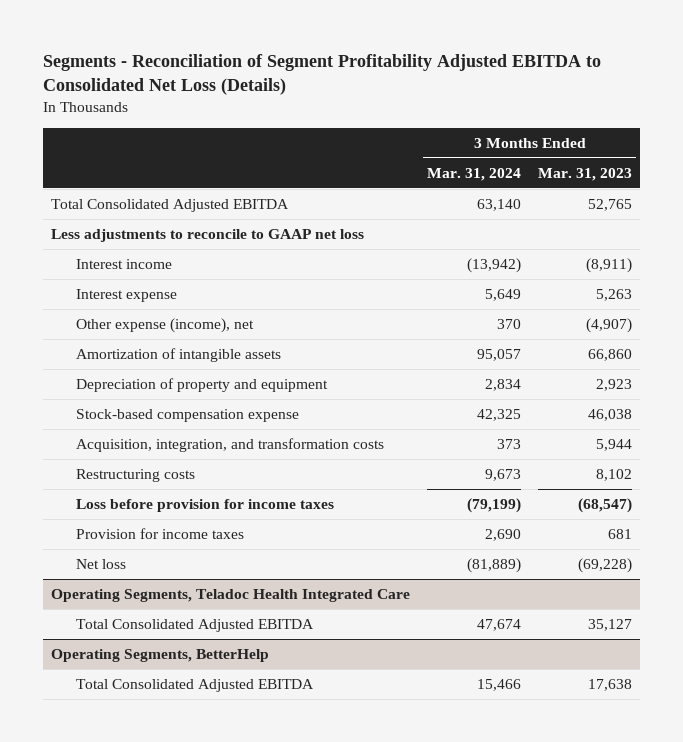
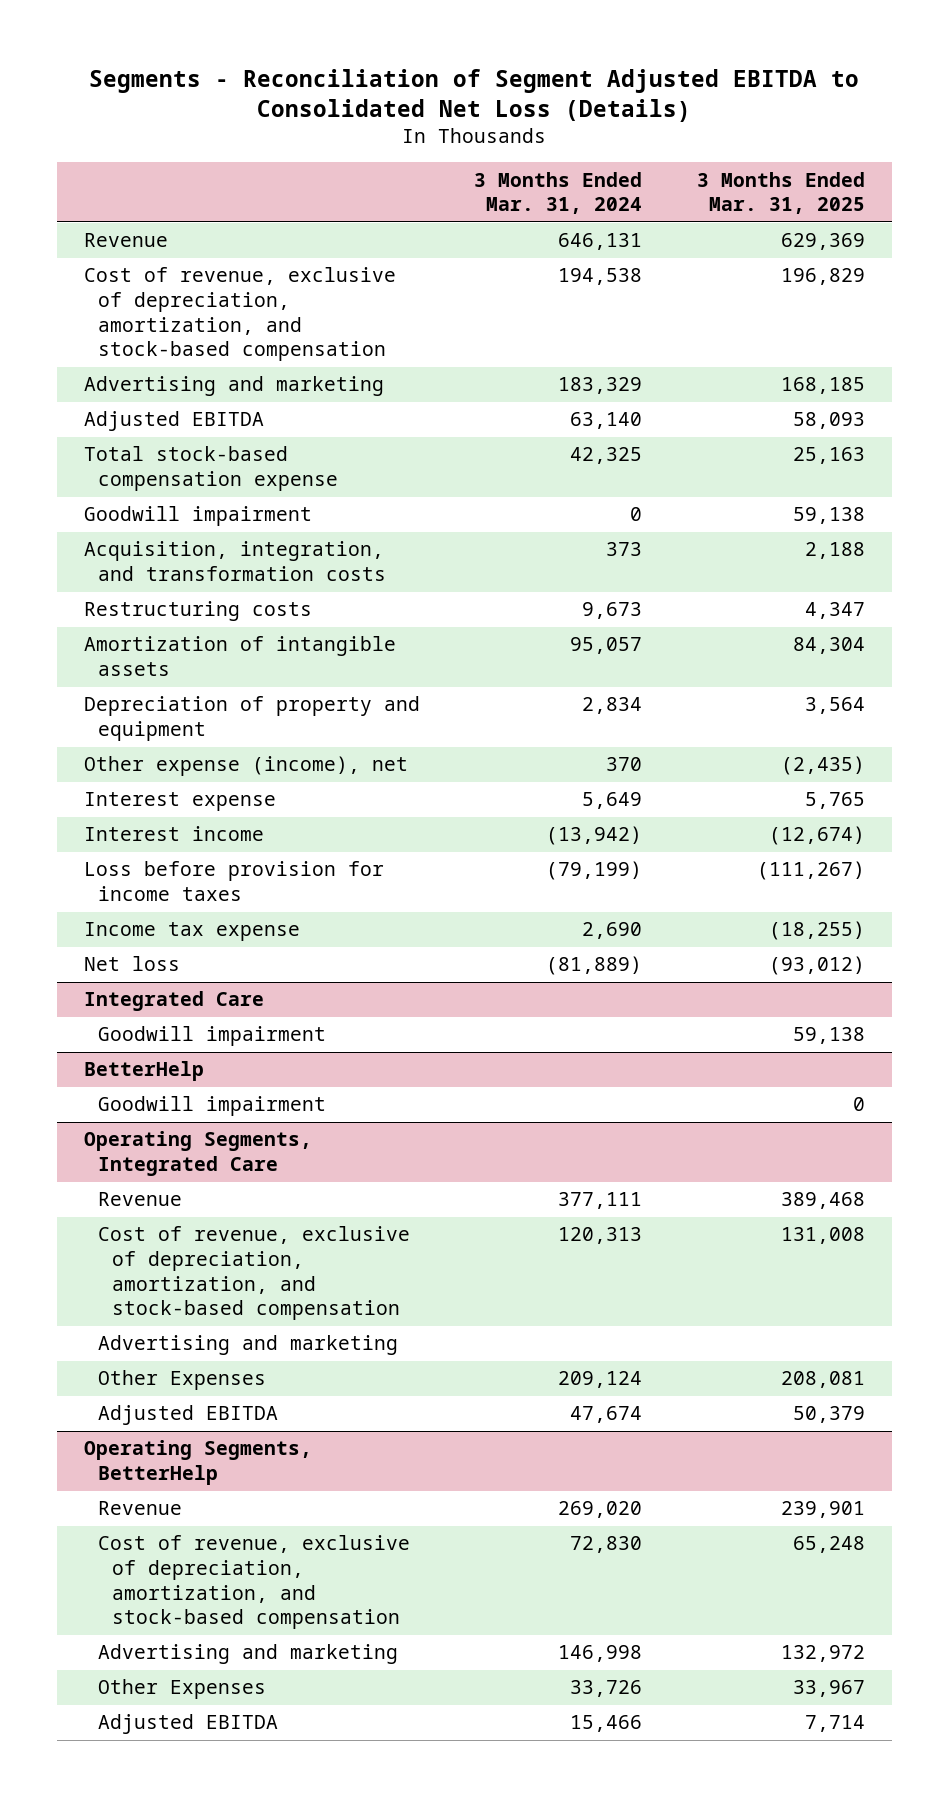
- Segments - Reconciliation of Segment Profitability Adjusted EBITDA to Consolidated Net Loss (Details)
+ Segments - Reconciliation of Segment Adjusted EBITDA to Consolidated Net Loss (Details)
- | 3 Months Ended Mar. 31, 2024 | 3 Months Ended Mar. 31, 2023
+ | 3 Months Ended Mar. 31, 2024 | 3 Months Ended Mar. 31, 2025
- Total Consolidated Adjusted EBITDA | 63,140 | 52,765
- Less adjustments to reconcile to GAAP net loss
- Stock-based compensation expense | 42,325 | 46,038
+ Revenue | 646,131 | 629,369
+ Cost of revenue, exclusive of depreciation, amortization, and stock-based compensation | 194,538 | 196,829
+ Advertising and marketing | 183,329 | 168,185
+ Adjusted EBITDA | 63,140 | 58,093
+ Total stock-based compensation expense | 42,325 | 25,163
+ Goodwill impairment | 0 | 59,138
moved down: Amortization of intangible assets | 95,057 | 84,304
moved down: Depreciation of property and equipment | 2,834 | 3,564
moved down: Other expense (income), net | 370 | (2,435)
moved down: Interest expense | 5,649 | 5,765
moved down: Interest income | (13,942) | (12,674)
- Provision for income taxes | 2,690 | 681
+ Income tax expense | 2,690 | (18,255)
- Operating Segments, Teladoc Health Integrated Care
- Total Consolidated Adjusted EBITDA | 47,674 | 35,127
+ Integrated Care
+ Goodwill impairment | | 59,138
+ BetterHelp
+ Goodwill impairment | | 0
+ Operating Segments, Integrated Care
+ Revenue | 377,111 | 389,468
+ Cost of revenue, exclusive of depreciation, amortization, and stock-based compensation | 120,313 | 131,008
+ Advertising and marketing
+ Other Expenses | 209,124 | 208,081
+ Adjusted EBITDA | 47,674 | 50,379
@ Operating Segments, BetterHelp
- Total Consolidated Adjusted EBITDA | 15,466 | 17,638
+ Revenue | 269,020 | 239,901
+ Cost of revenue, exclusive of depreciation, amortization, and stock-based compensation | 72,830 | 65,248
+ Advertising and marketing | 146,998 | 132,972
+ Other Expenses | 33,726 | 33,967
+ Adjusted EBITDA | 15,466 | 7,714

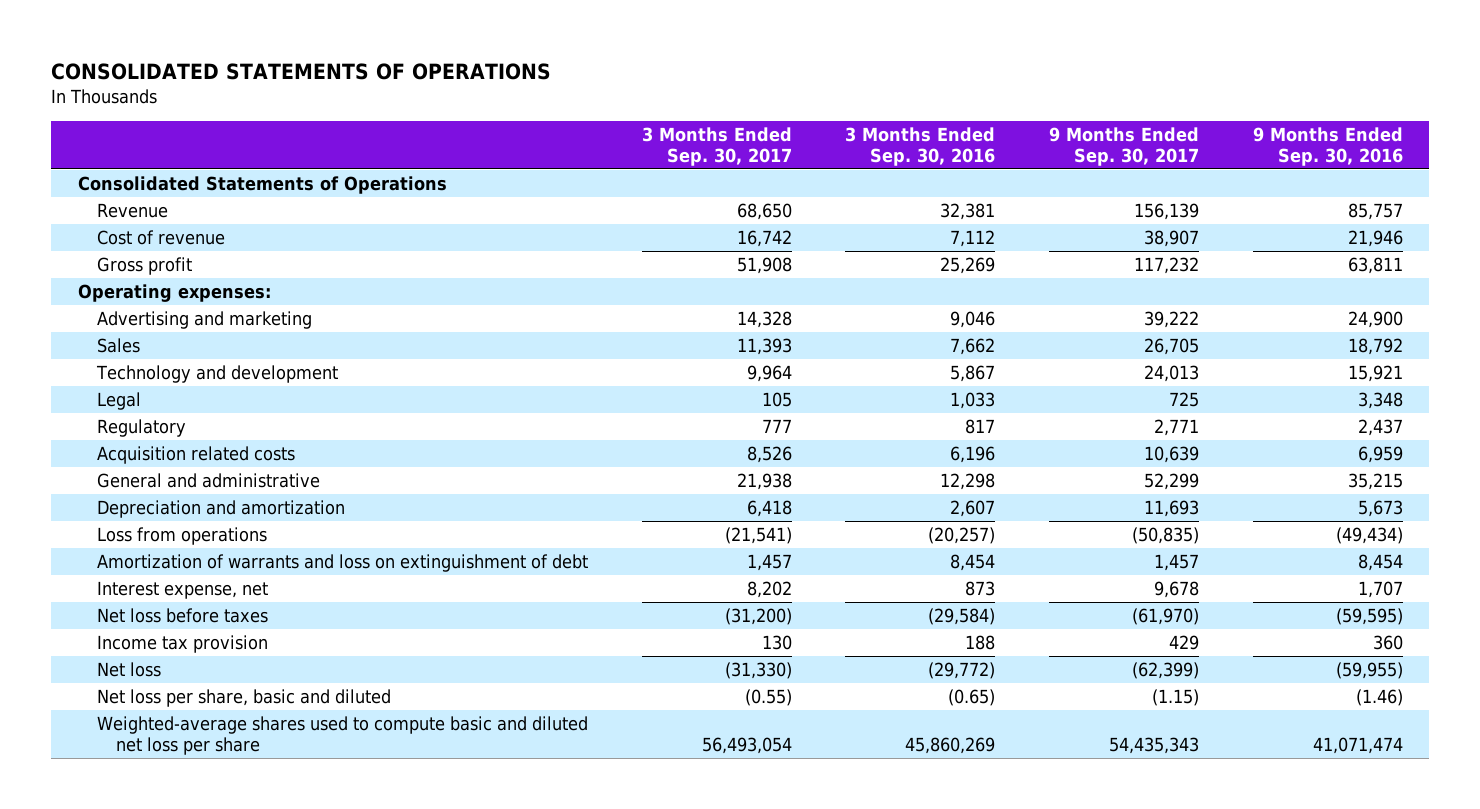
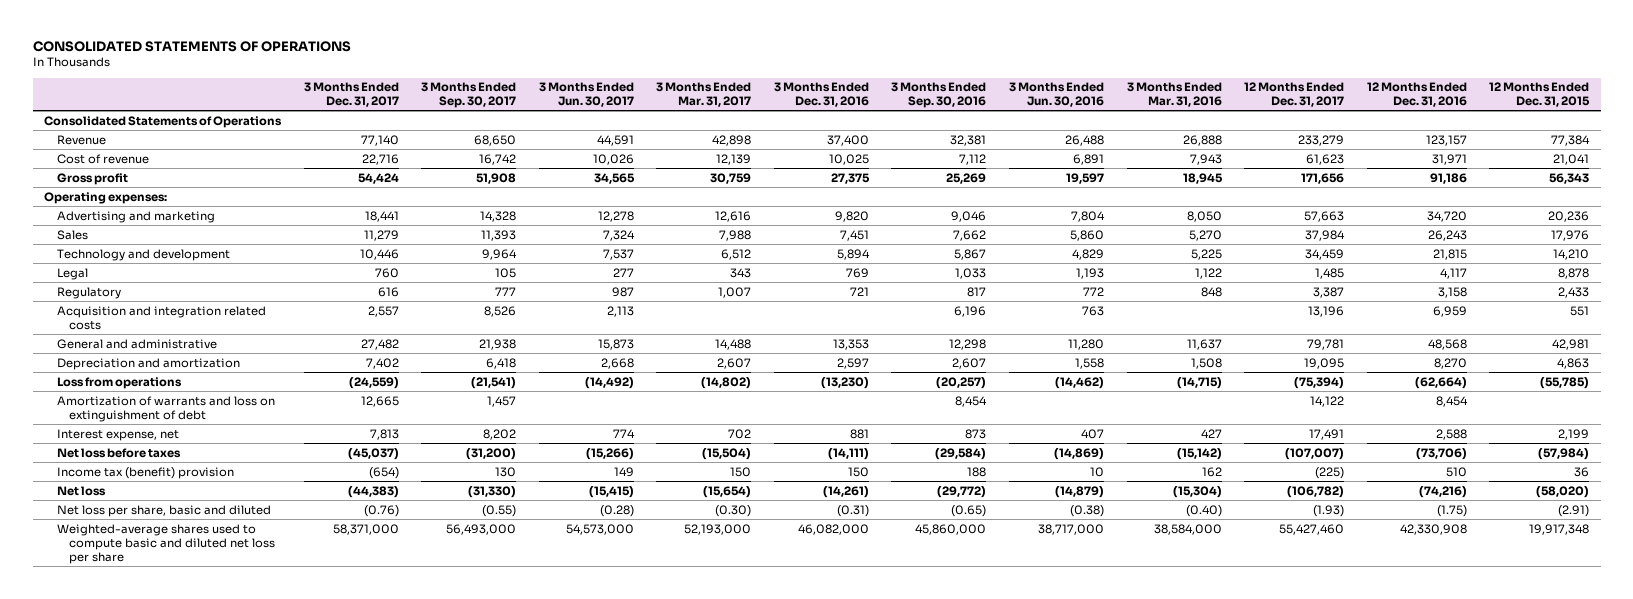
- | 3 Months Ended Sep. 30, 2017 | 3 Months Ended Sep. 30, 2016 | 9 Months Ended Sep. 30, 2017 | 9 Months Ended Sep. 30, 2016
+ | 3 Months Ended Dec. 31, 2017 | 3 Months Ended Sep. 30, 2017 | 3 Months Ended Jun. 30, 2017 | 3 Months Ended Mar. 31, 2017 | 3 Months Ended Dec. 31, 2016 | 3 Months Ended Sep. 30, 2016 | 3 Months Ended Jun. 30, 2016 | 3 Months Ended Mar. 31, 2016 | 12 Months Ended Dec. 31, 2017 | 12 Months Ended Dec. 31, 2016 | 12 Months Ended Dec. 31, 2015
- Acquisition related costs | 8,526 | 6,196 | 10,639 | 6,959
+ Acquisition and integration related costs | 2,557 | 8,526 | 2,113 | | | 6,196 | 763 | | 13,196 | 6,959 | 551
- Income tax provision | 130 | 188 | 429 | 360
+ Income tax (benefit) provision | (654) | 130 | 149 | 150 | 150 | 188 | 10 | 162 | (225) | 510 | 36
- Weighted-average shares used to compute basic and diluted net loss per share | 56,493,054 | 45,860,269 | 54,435,343 | 41,071,474
+ Weighted-average shares used to compute basic and diluted net loss per share | 58,371,000 | 56,493,000 | 54,573,000 | 52,193,000 | 46,082,000 | 45,860,000 | 38,717,000 | 38,584,000 | 55,427,460 | 42,330,908 | 19,917,348

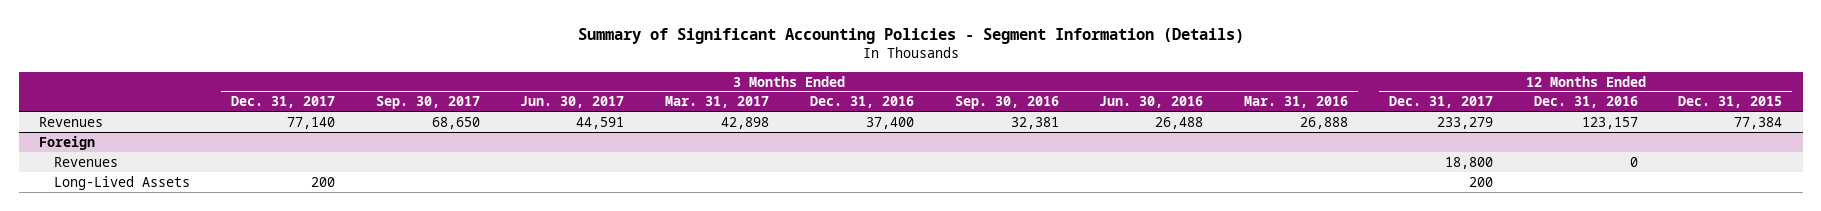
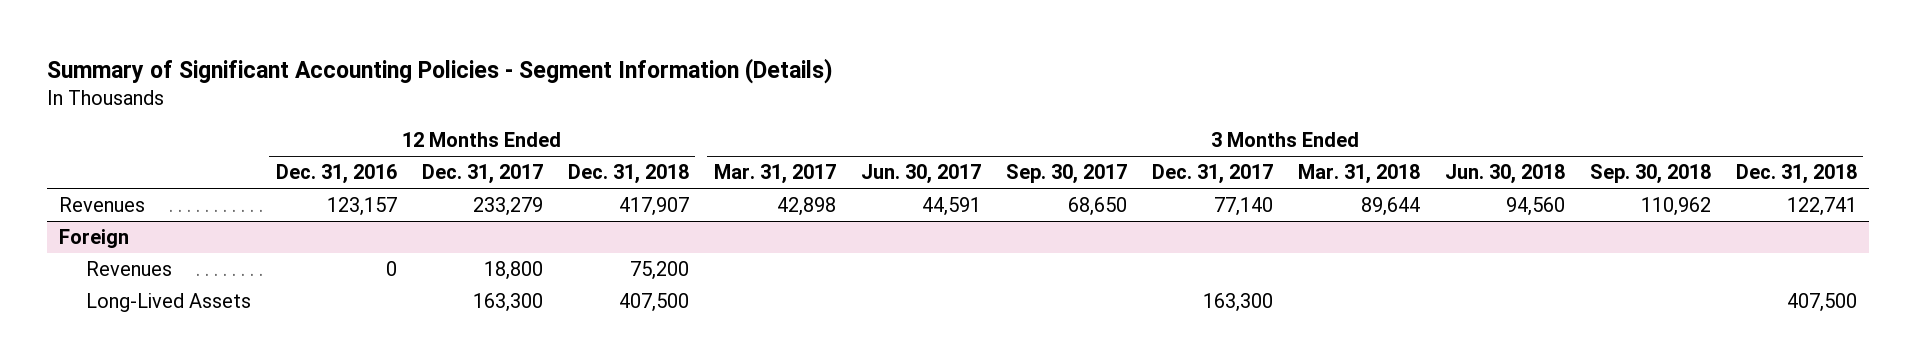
- | 3 Months Ended Dec. 31, 2017 | 3 Months Ended Sep. 30, 2017 | 3 Months Ended Jun. 30, 2017 | 3 Months Ended Mar. 31, 2017 | 3 Months Ended Dec. 31, 2016 | 3 Months Ended Sep. 30, 2016 | 3 Months Ended Jun. 30, 2016 | 3 Months Ended Mar. 31, 2016 | 12 Months Ended Dec. 31, 2017 | 12 Months Ended Dec. 31, 2016 | 12 Months Ended Dec. 31, 2015
+ | 12 Months Ended Dec. 31, 2016 | 12 Months Ended Dec. 31, 2017 | 12 Months Ended Dec. 31, 2018 | 3 Months Ended Mar. 31, 2017 | 3 Months Ended Jun. 30, 2017 | 3 Months Ended Sep. 30, 2017 | 3 Months Ended Dec. 31, 2017 | 3 Months Ended Mar. 31, 2018 | 3 Months Ended Jun. 30, 2018 | 3 Months Ended Sep. 30, 2018 | 3 Months Ended Dec. 31, 2018
@ Foreign
- Long-Lived Assets | 200 | | | | | | | | 200 | |
+ Long-Lived Assets | | 163,300 | 407,500 | | | | 163,300 | | | | 407,500

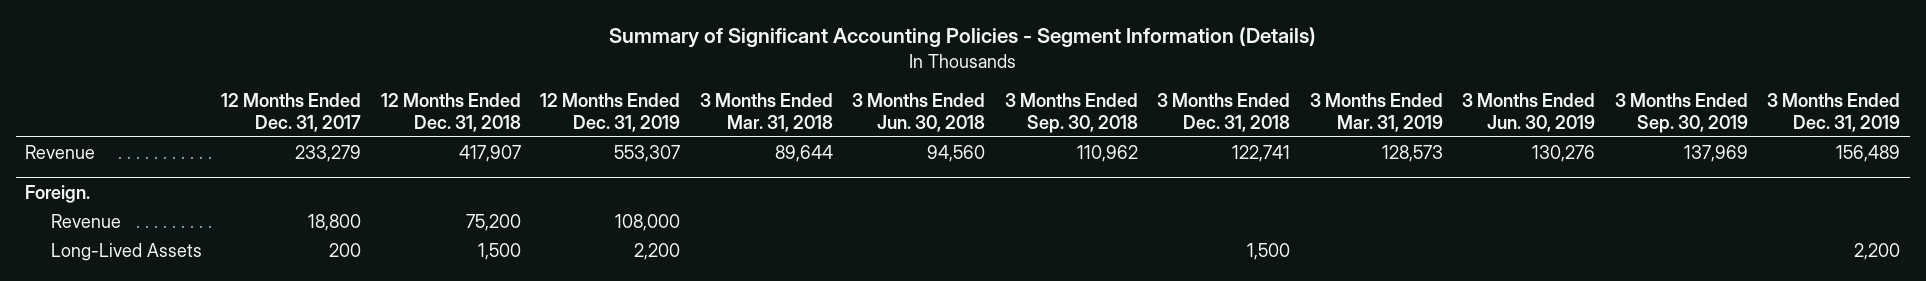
- | 12 Months Ended Dec. 31, 2016 | 12 Months Ended Dec. 31, 2017 | 12 Months Ended Dec. 31, 2018 | 3 Months Ended Mar. 31, 2017 | 3 Months Ended Jun. 30, 2017 | 3 Months Ended Sep. 30, 2017 | 3 Months Ended Dec. 31, 2017 | 3 Months Ended Mar. 31, 2018 | 3 Months Ended Jun. 30, 2018 | 3 Months Ended Sep. 30, 2018 | 3 Months Ended Dec. 31, 2018
+ | 12 Months Ended Dec. 31, 2017 | 12 Months Ended Dec. 31, 2018 | 12 Months Ended Dec. 31, 2019 | 3 Months Ended Mar. 31, 2018 | 3 Months Ended Jun. 30, 2018 | 3 Months Ended Sep. 30, 2018 | 3 Months Ended Dec. 31, 2018 | 3 Months Ended Mar. 31, 2019 | 3 Months Ended Jun. 30, 2019 | 3 Months Ended Sep. 30, 2019 | 3 Months Ended Dec. 31, 2019
- Revenues | 123,157 | 233,279 | 417,907 | 42,898 | 44,591 | 68,650 | 77,140 | 89,644 | 94,560 | 110,962 | 122,741
- Foreign
- Revenues | 0 | 18,800 | 75,200 | | | | | | | |
- Long-Lived Assets | | 163,300 | 407,500 | | | | 163,300 | | | | 407,500
+ Revenue | 233,279 | 417,907 | 553,307 | 89,644 | 94,560 | 110,962 | 122,741 | 128,573 | 130,276 | 137,969 | 156,489
+ Foreign.
+ Revenue | 18,800 | 75,200 | 108,000 | | | | | | | |
+ Long-Lived Assets | 200 | 1,500 | 2,200 | | | | 1,500 | | | | 2,200

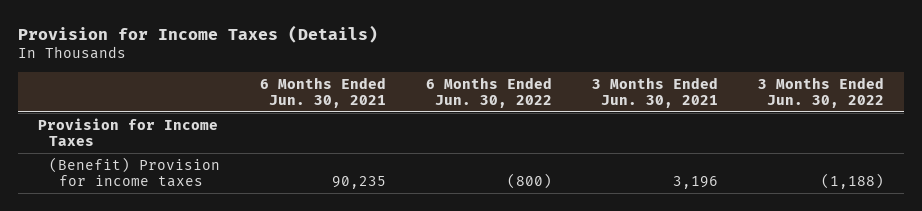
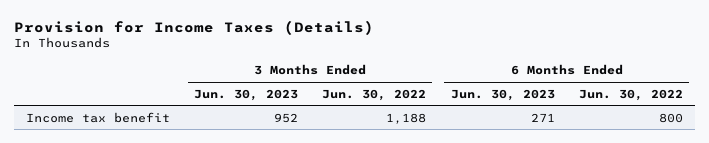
- | 6 Months Ended Jun. 30, 2021 | 6 Months Ended Jun. 30, 2022 | 3 Months Ended Jun. 30, 2021 | 3 Months Ended Jun. 30, 2022
+ | 3 Months Ended Jun. 30, 2023 | 3 Months Ended Jun. 30, 2022 | 6 Months Ended Jun. 30, 2023 | 6 Months Ended Jun. 30, 2022
- Provision for Income Taxes
- (Benefit) Provision for income taxes | 90,235 | (800) | 3,196 | (1,188)
+ Income tax benefit | 952 | 1,188 | 271 | 800

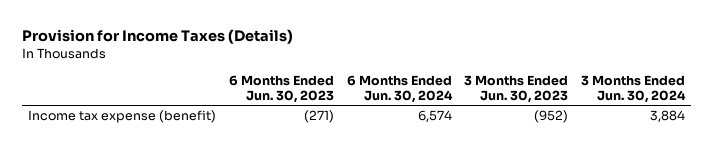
- | 3 Months Ended Jun. 30, 2023 | 3 Months Ended Jun. 30, 2022 | 6 Months Ended Jun. 30, 2023 | 6 Months Ended Jun. 30, 2022
+ | 6 Months Ended Jun. 30, 2023 | 6 Months Ended Jun. 30, 2024 | 3 Months Ended Jun. 30, 2023 | 3 Months Ended Jun. 30, 2024
- Income tax benefit | 952 | 1,188 | 271 | 800
+ Income tax expense (benefit) | (271) | 6,574 | (952) | 3,884

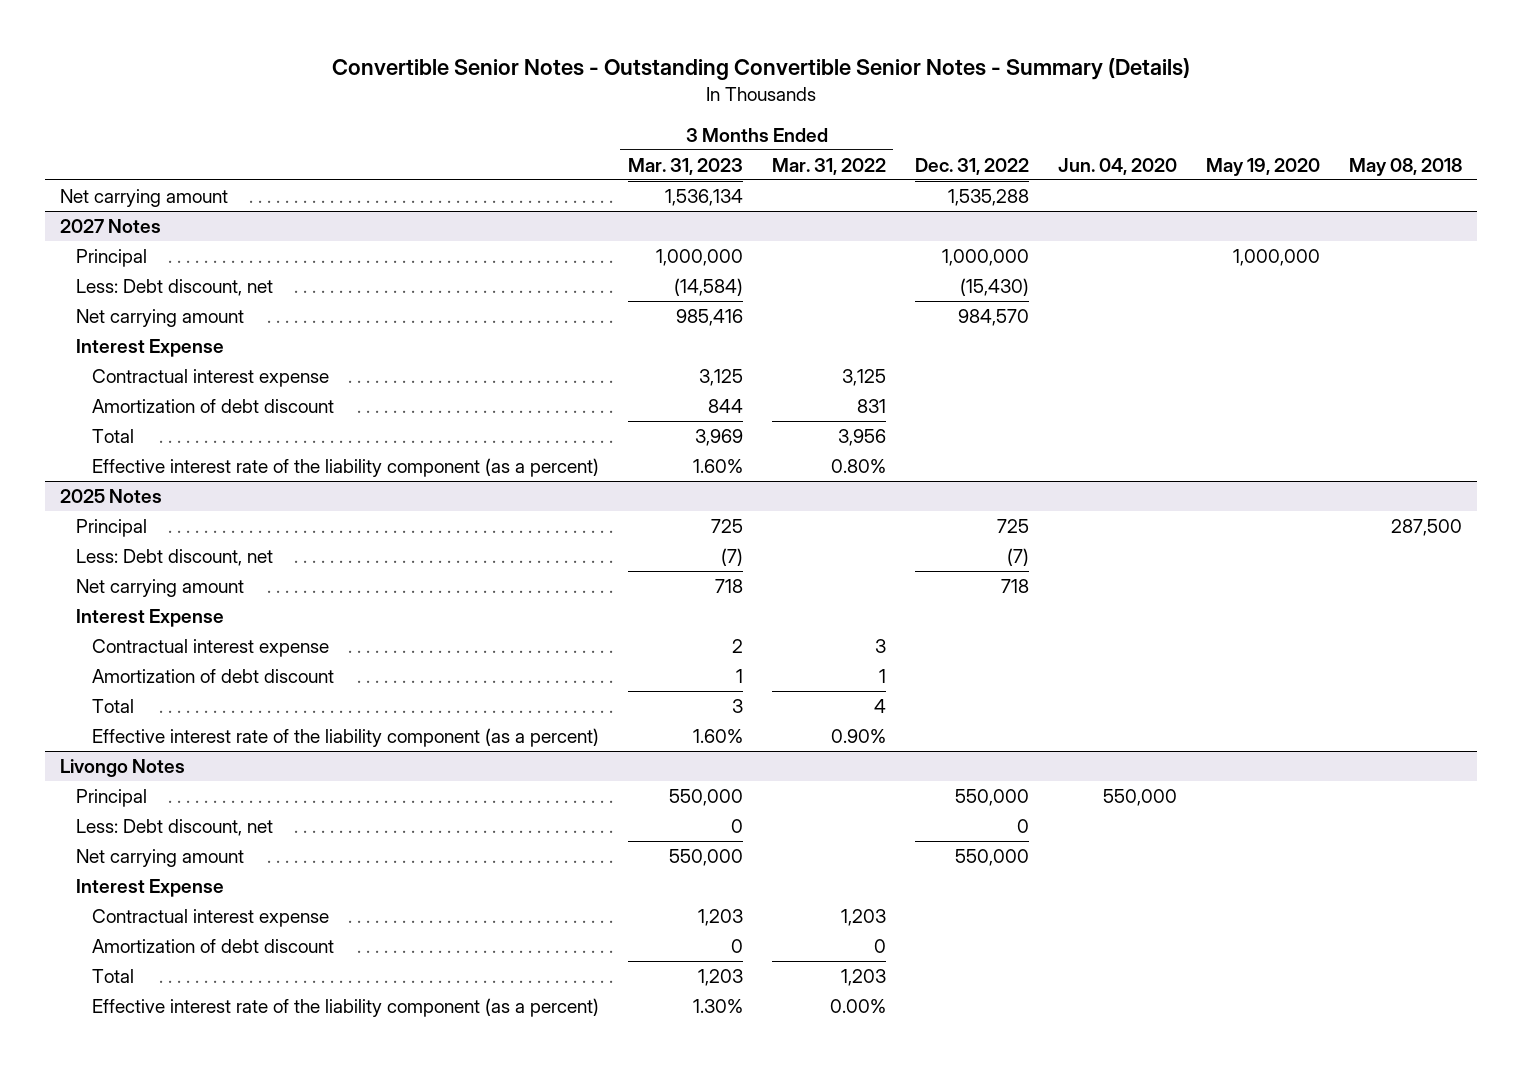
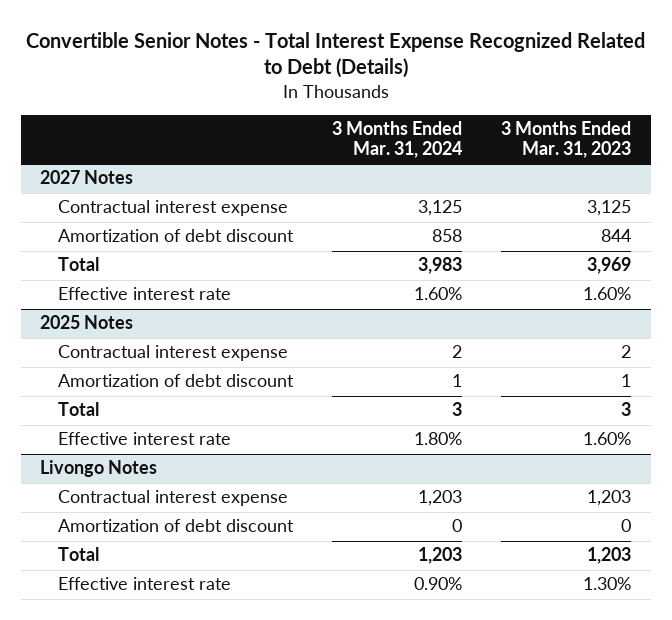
- Convertible Senior Notes - Outstanding Convertible Senior Notes - Summary (Details)
+ Convertible Senior Notes - Total Interest Expense Recognized Related to Debt (Details)
- | 3 Months Ended Mar. 31, 2023 | 3 Months Ended Mar. 31, 2022 | Dec. 31, 2022 | Jun. 04, 2020 | May 19, 2020 | May 08, 2018
+ | 3 Months Ended Mar. 31, 2024 | 3 Months Ended Mar. 31, 2023
- Net carrying amount | 1,536,134 | | 1,535,288 | | |
@ 2027 Notes
- Principal | 1,000,000 | | 1,000,000 | | 1,000,000 |
- Less: Debt discount, net | (14,584) | | (15,430) | | |
- Net carrying amount | 985,416 | | 984,570 | | |
- Interest Expense
- Effective interest rate of the liability component (as a percent) | 1.60% | 0.80% | | | |
+ Effective interest rate | 1.60% | 1.60%
@ 2025 Notes
- Principal | 725 | | 725 | | | 287,500
- Less: Debt discount, net | (7) | | (7) | | |
- Net carrying amount | 718 | | 718 | | |
- Interest Expense
- Effective interest rate of the liability component (as a percent) | 1.60% | 0.90% | | | |
+ Effective interest rate | 1.80% | 1.60%
@ Livongo Notes
- Principal | 550,000 | | 550,000 | 550,000 | |
- Less: Debt discount, net | 0 | | 0 | | |
- Net carrying amount | 550,000 | | 550,000 | | |
- Interest Expense
- Effective interest rate of the liability component (as a percent) | 1.30% | 0.00% | | | |
+ Effective interest rate | 0.90% | 1.30%

